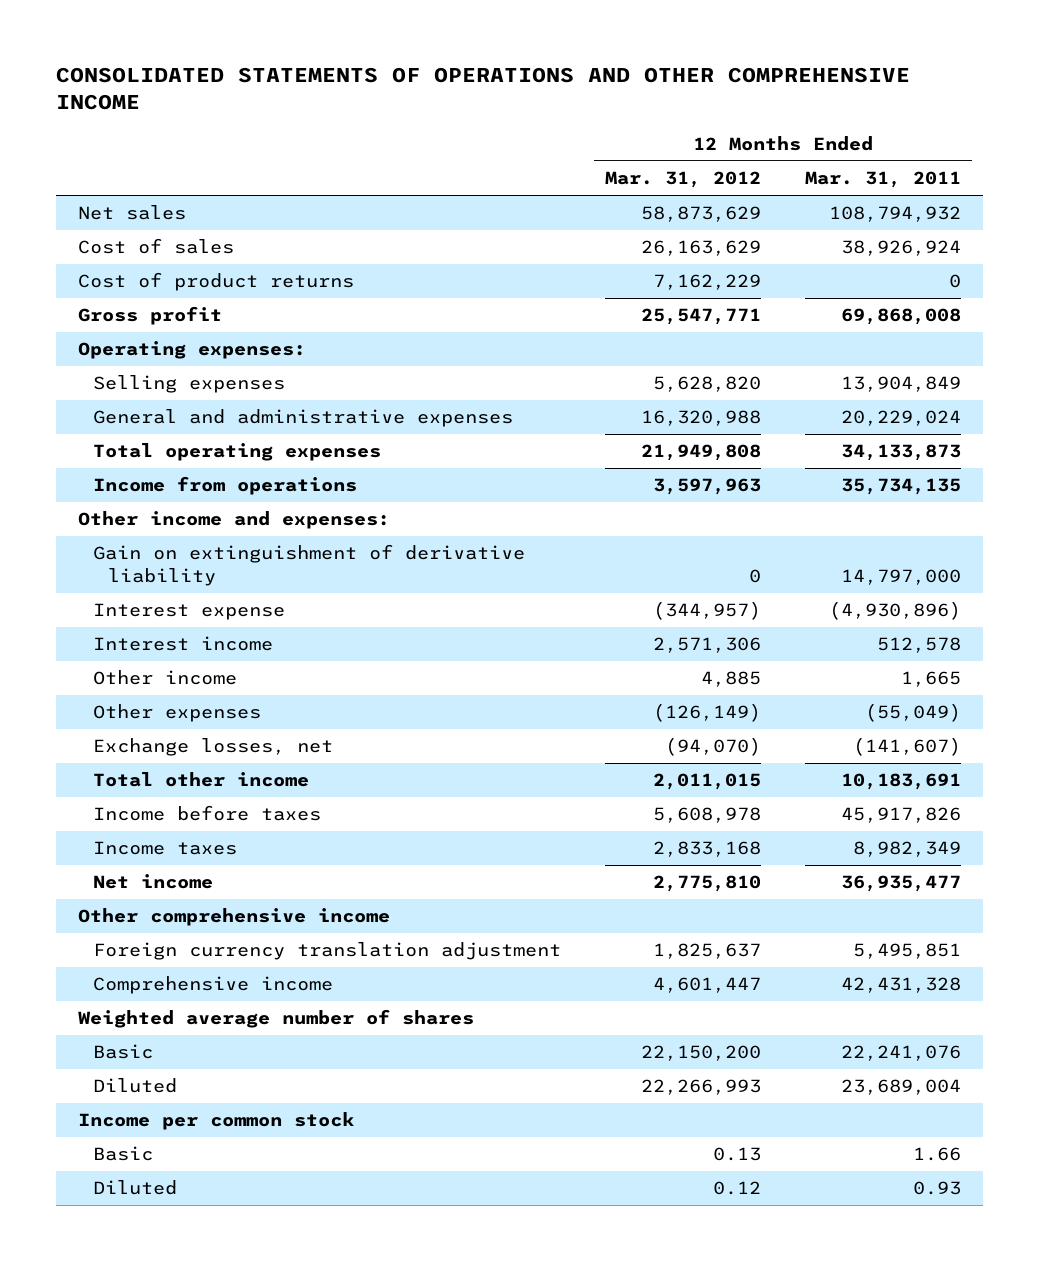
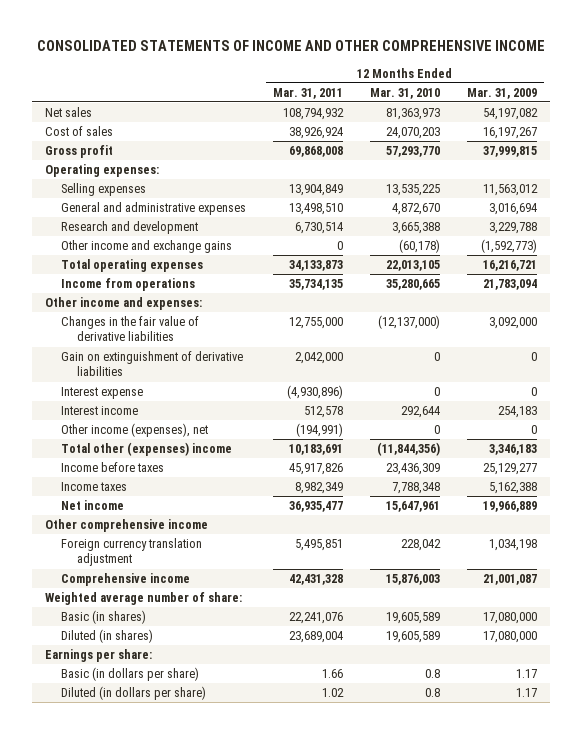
- CONSOLIDATED STATEMENTS OF OPERATIONS AND OTHER COMPREHENSIVE INCOME
+ CONSOLIDATED STATEMENTS OF INCOME AND OTHER COMPREHENSIVE INCOME
- | 12 Months Ended Mar. 31, 2012 | 12 Months Ended Mar. 31, 2011
+ | 12 Months Ended Mar. 31, 2011 | 12 Months Ended Mar. 31, 2010 | 12 Months Ended Mar. 31, 2009
- Cost of product returns | 7,162,229 | 0
- General and administrative expenses | 16,320,988 | 20,229,024
+ General and administrative expenses | 13,498,510 | 4,872,670 | 3,016,694
+ Research and development | 6,730,514 | 3,665,388 | 3,229,788
+ Other income and exchange gains | 0 | (60,178) | (1,592,773)
- Gain on extinguishment of derivative liability | 0 | 14,797,000
+ Changes in the fair value of derivative liabilities | 12,755,000 | (12,137,000) | 3,092,000
+ Gain on extinguishment of derivative liabilities | 2,042,000 | 0 | 0
- Other income | 4,885 | 1,665
- Other expenses | (126,149) | (55,049)
- Exchange losses, net | (94,070) | (141,607)
- Total other income | 2,011,015 | 10,183,691
+ Other income (expenses), net | (194,991) | 0 | 0
+ Total other (expenses) income | 10,183,691 | (11,844,356) | 3,346,183
- Weighted average number of shares
- Basic | 22,150,200 | 22,241,076
- Diluted | 22,266,993 | 23,689,004
- Income per common stock
- Basic | 0.13 | 1.66
- Diluted | 0.12 | 0.93
+ Weighted average number of share:
+ Basic (in shares) | 22,241,076 | 19,605,589 | 17,080,000
+ Diluted (in shares) | 23,689,004 | 19,605,589 | 17,080,000
+ Earnings per share:
+ Basic (in dollars per share) | 1.66 | 0.8 | 1.17
+ Diluted (in dollars per share) | 1.02 | 0.8 | 1.17

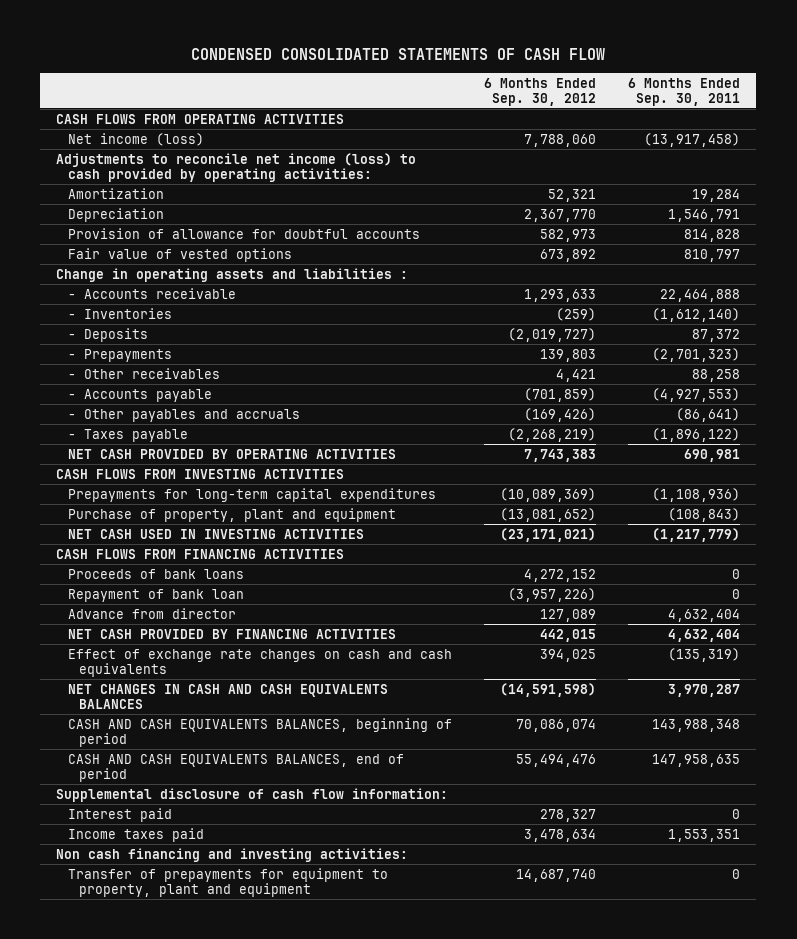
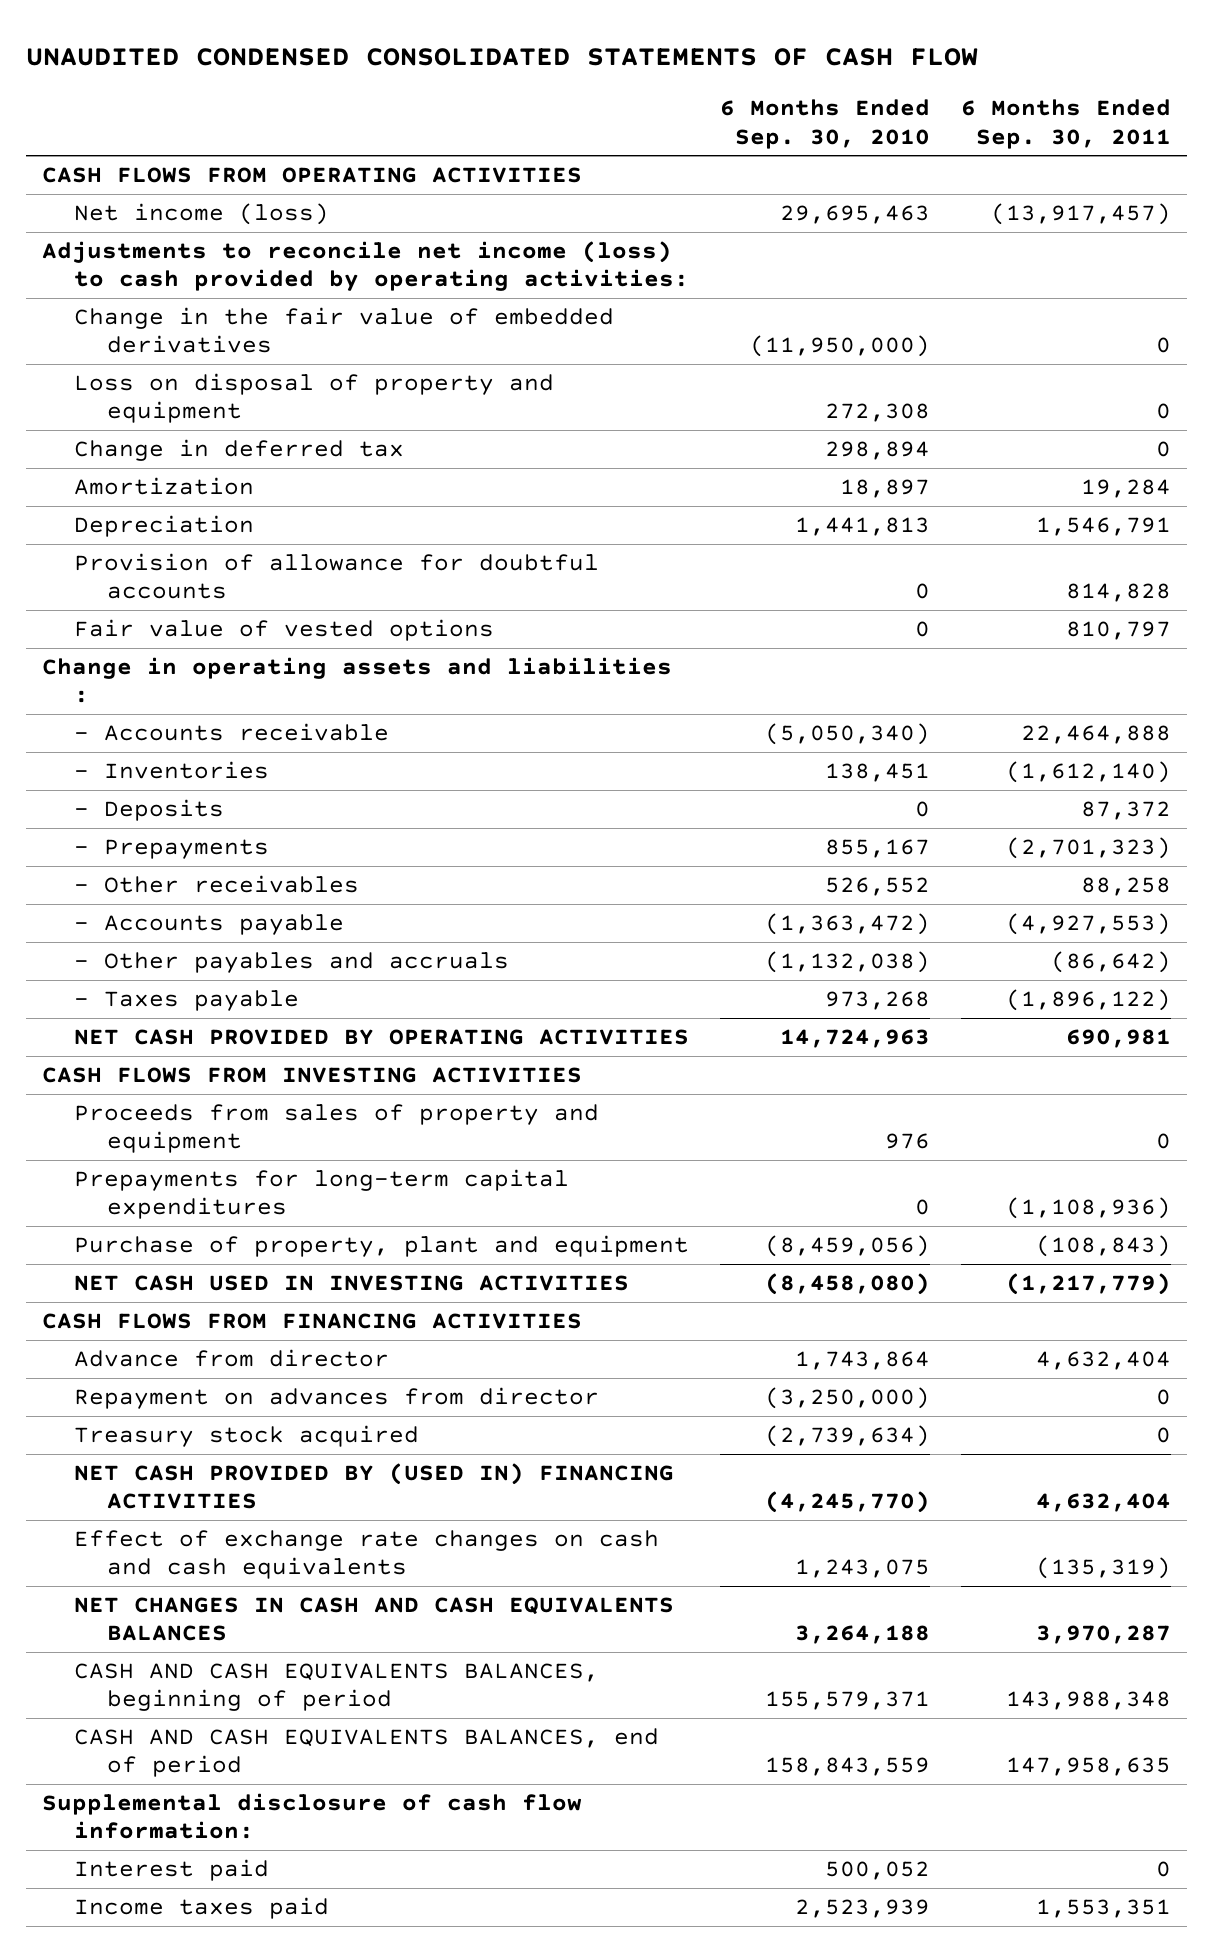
- CONDENSED CONSOLIDATED STATEMENTS OF CASH FLOW
+ UNAUDITED CONDENSED CONSOLIDATED STATEMENTS OF CASH FLOW
- | 6 Months Ended Sep. 30, 2012 | 6 Months Ended Sep. 30, 2011
+ | 6 Months Ended Sep. 30, 2010 | 6 Months Ended Sep. 30, 2011
- Net income (loss) | 7,788,060 | (13,917,458)
+ Net income (loss) | 29,695,463 | (13,917,457)
+ Change in the fair value of embedded derivatives | (11,950,000) | 0
+ Loss on disposal of property and equipment | 272,308 | 0
+ Change in deferred tax | 298,894 | 0
- - Other payables and accruals | (169,426) | (86,641)
+ - Other payables and accruals | (1,132,038) | (86,642)
+ Proceeds from sales of property and equipment | 976 | 0
- Proceeds of bank loans | 4,272,152 | 0
- Repayment of bank loan | (3,957,226) | 0
- NET CASH PROVIDED BY FINANCING ACTIVITIES | 442,015 | 4,632,404
+ Repayment on advances from director | (3,250,000) | 0
+ Treasury stock acquired | (2,739,634) | 0
+ NET CASH PROVIDED BY (USED IN) FINANCING ACTIVITIES | (4,245,770) | 4,632,404
- Non cash financing and investing activities:
- Transfer of prepayments for equipment to property, plant and equipment | 14,687,740 | 0

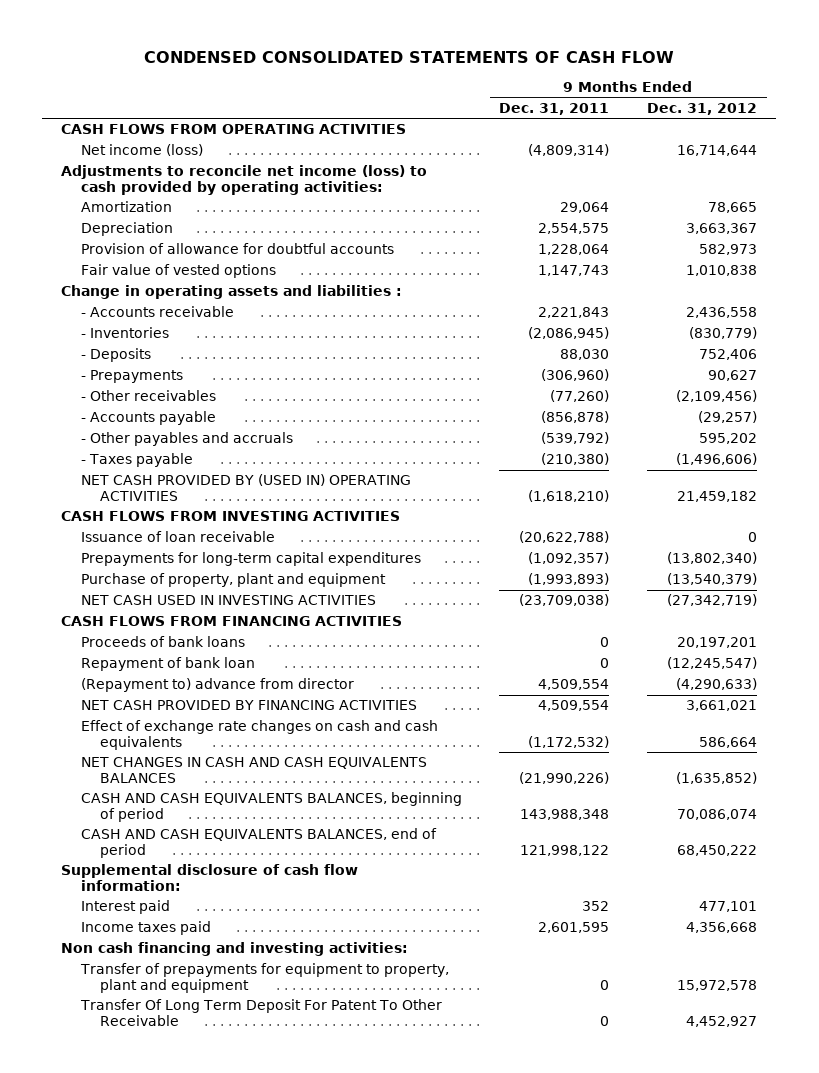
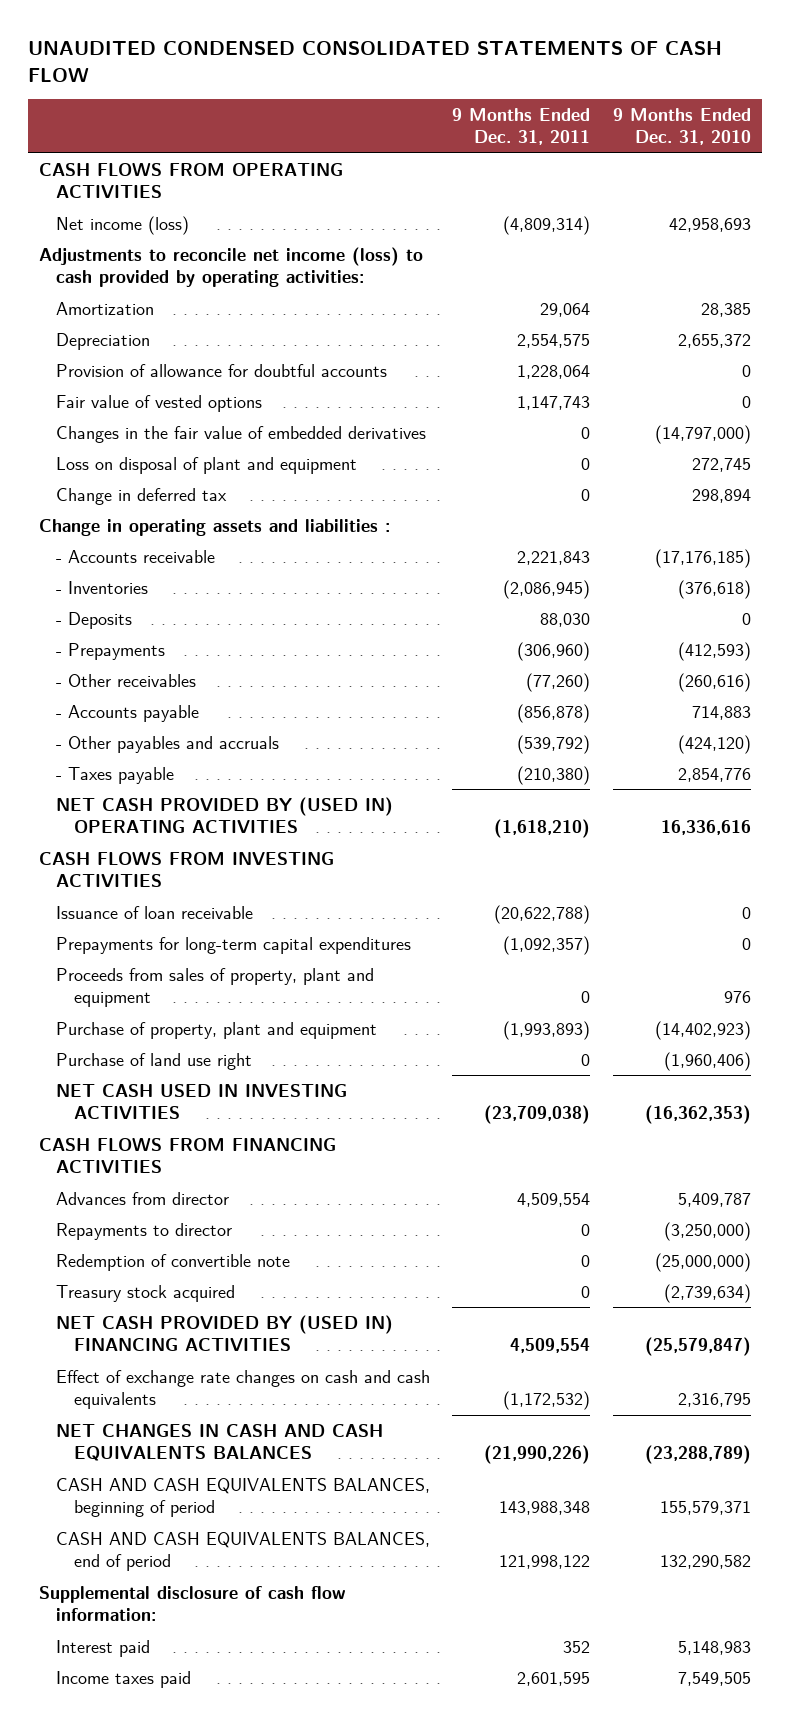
- CONDENSED CONSOLIDATED STATEMENTS OF CASH FLOW
+ UNAUDITED CONDENSED CONSOLIDATED STATEMENTS OF CASH FLOW
- | 9 Months Ended Dec. 31, 2011 | 9 Months Ended Dec. 31, 2012
+ | 9 Months Ended Dec. 31, 2011 | 9 Months Ended Dec. 31, 2010
+ Changes in the fair value of embedded derivatives | 0 | (14,797,000)
+ Loss on disposal of plant and equipment | 0 | 272,745
+ Change in deferred tax | 0 | 298,894
+ Proceeds from sales of property, plant and equipment | 0 | 976
+ Purchase of land use right | 0 | (1,960,406)
- Proceeds of bank loans | 0 | 20,197,201
- Repayment of bank loan | 0 | (12,245,547)
- (Repayment to) advance from director | 4,509,554 | (4,290,633)
- NET CASH PROVIDED BY FINANCING ACTIVITIES | 4,509,554 | 3,661,021
+ Advances from director | 4,509,554 | 5,409,787
+ Repayments to director | 0 | (3,250,000)
+ Redemption of convertible note | 0 | (25,000,000)
+ Treasury stock acquired | 0 | (2,739,634)
+ NET CASH PROVIDED BY (USED IN) FINANCING ACTIVITIES | 4,509,554 | (25,579,847)
- Non cash financing and investing activities:
- Transfer of prepayments for equipment to property, plant and equipment | 0 | 15,972,578
- Transfer Of Long Term Deposit For Patent To Other Receivable | 0 | 4,452,927

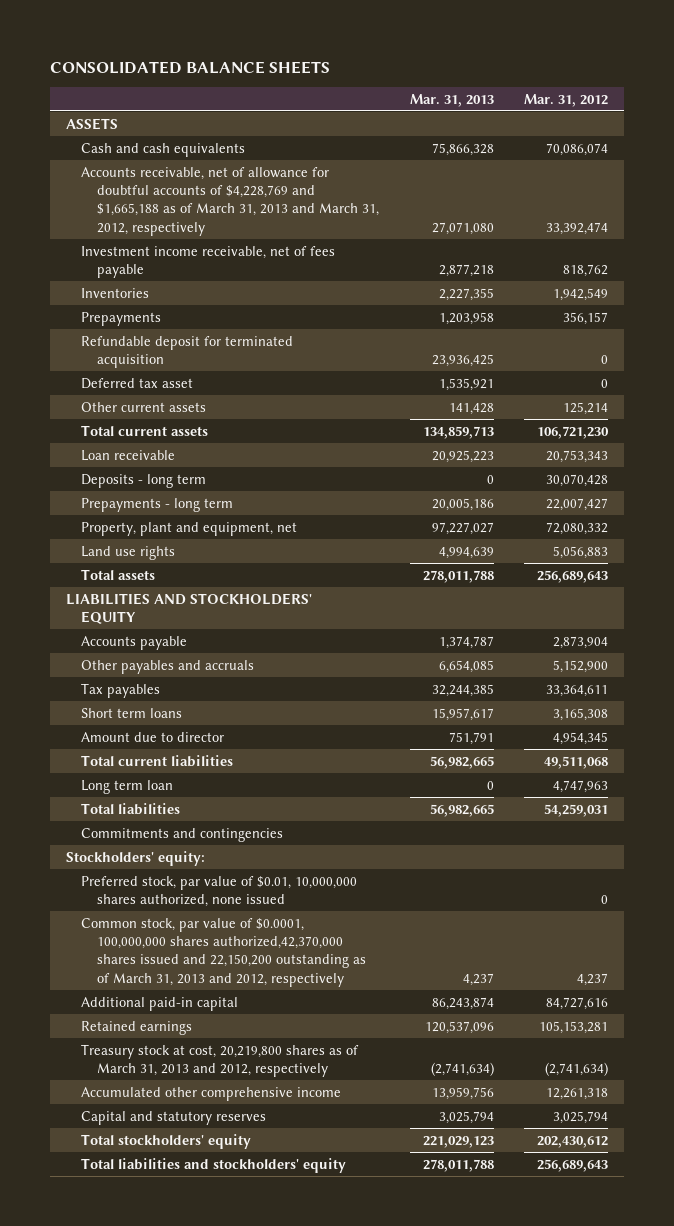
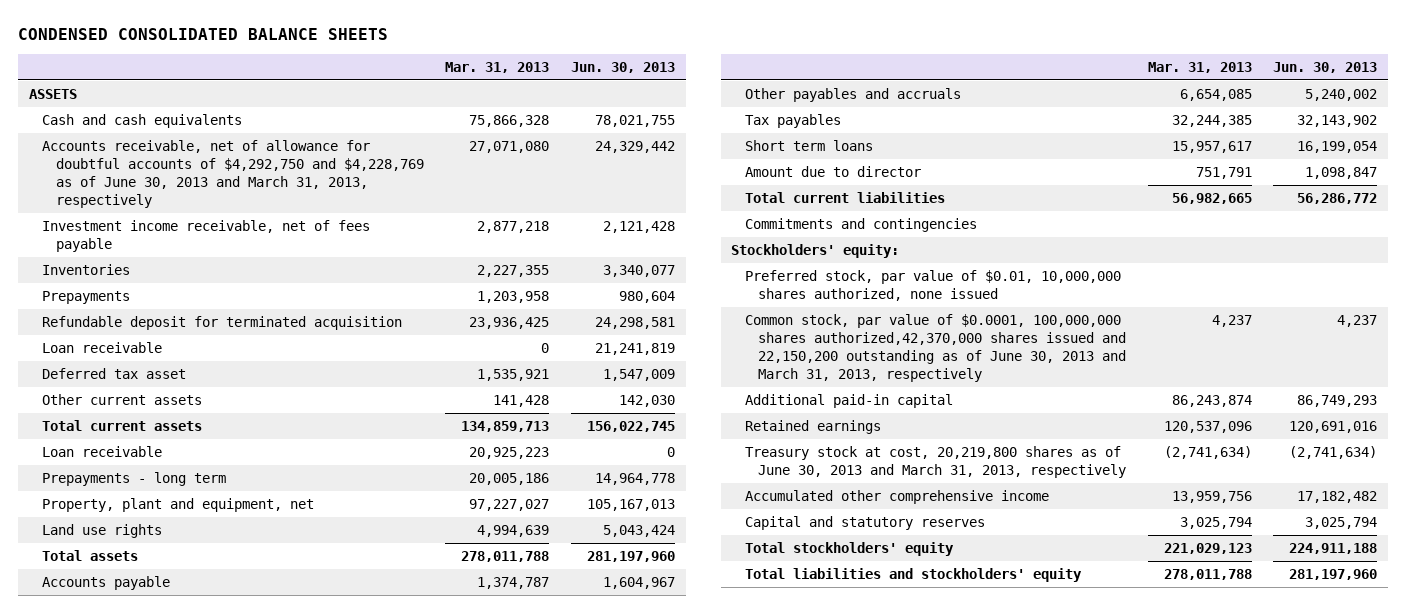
- CONSOLIDATED BALANCE SHEETS
+ CONDENSED CONSOLIDATED BALANCE SHEETS
- | Mar. 31, 2013 | Mar. 31, 2012
+ | Mar. 31, 2013 | Jun. 30, 2013
- Accounts receivable, net of allowance for doubtful accounts of $4,228,769 and $1,665,188 as of March 31, 2013 and March 31, 2012, respectively | 27,071,080 | 33,392,474
+ Accounts receivable, net of allowance for doubtful accounts of $4,292,750 and $4,228,769 as of June 30, 2013 and March 31, 2013, respectively | 27,071,080 | 24,329,442
+ Loan receivable | 0 | 21,241,819
- Deposits - long term | 0 | 30,070,428
- LIABILITIES AND STOCKHOLDERS' EQUITY
- Long term loan | 0 | 4,747,963
- Total liabilities | 56,982,665 | 54,259,031
- Common stock, par value of $0.0001, 100,000,000 shares authorized,42,370,000 shares issued and 22,150,200 outstanding as of March 31, 2013 and 2012, respectively | 4,237 | 4,237
+ Common stock, par value of $0.0001, 100,000,000 shares authorized,42,370,000 shares issued and 22,150,200 outstanding as of June 30, 2013 and March 31, 2013, respectively | 4,237 | 4,237
- Treasury stock at cost, 20,219,800 shares as of March 31, 2013 and 2012, respectively | (2,741,634) | (2,741,634)
+ Treasury stock at cost, 20,219,800 shares as of June 30, 2013 and March 31, 2013, respectively | (2,741,634) | (2,741,634)

